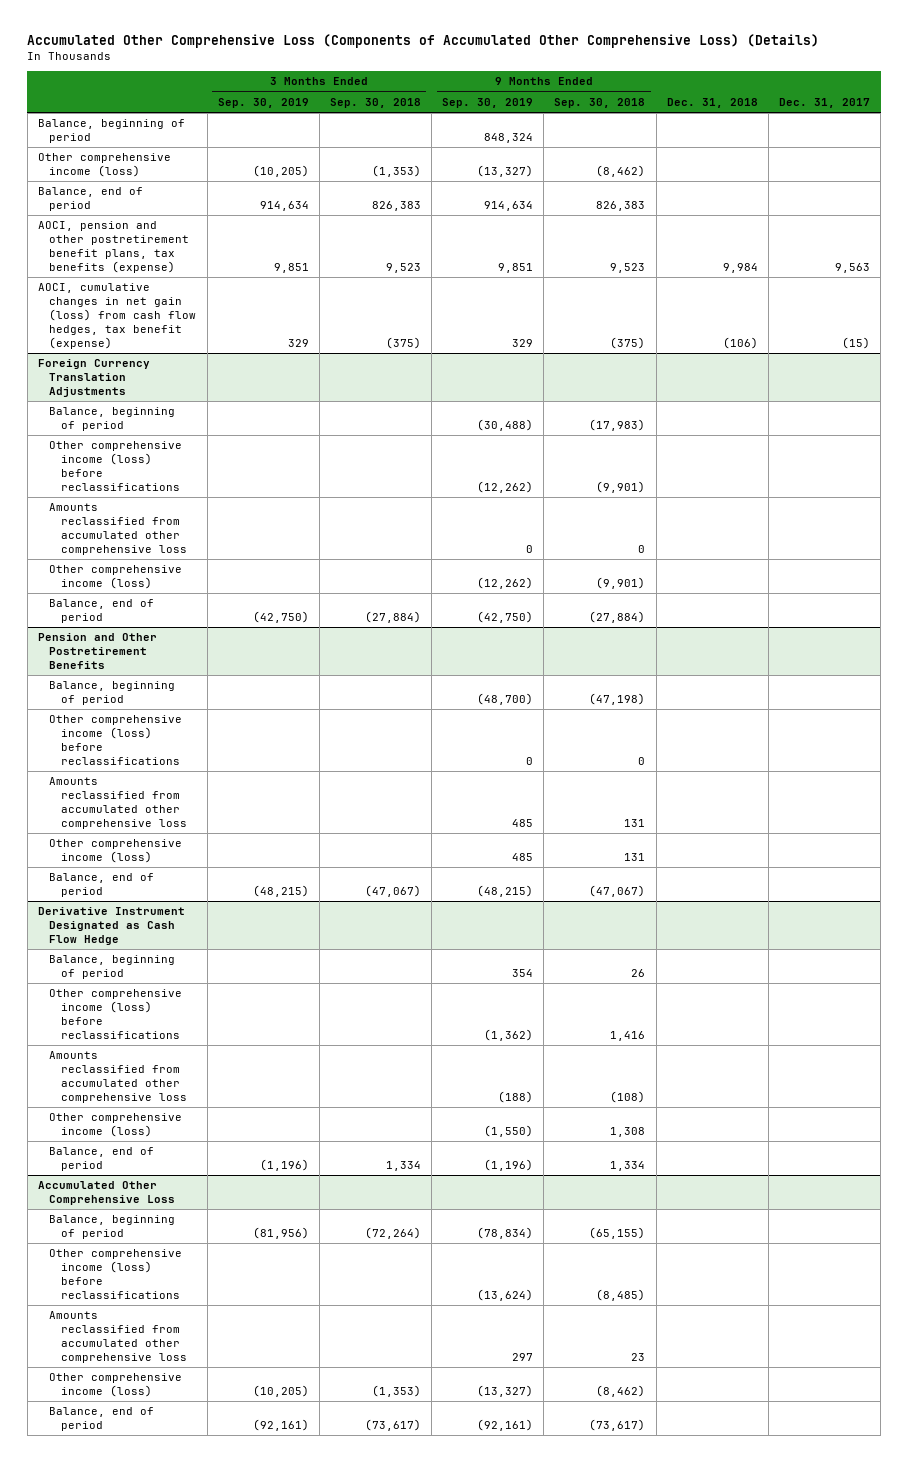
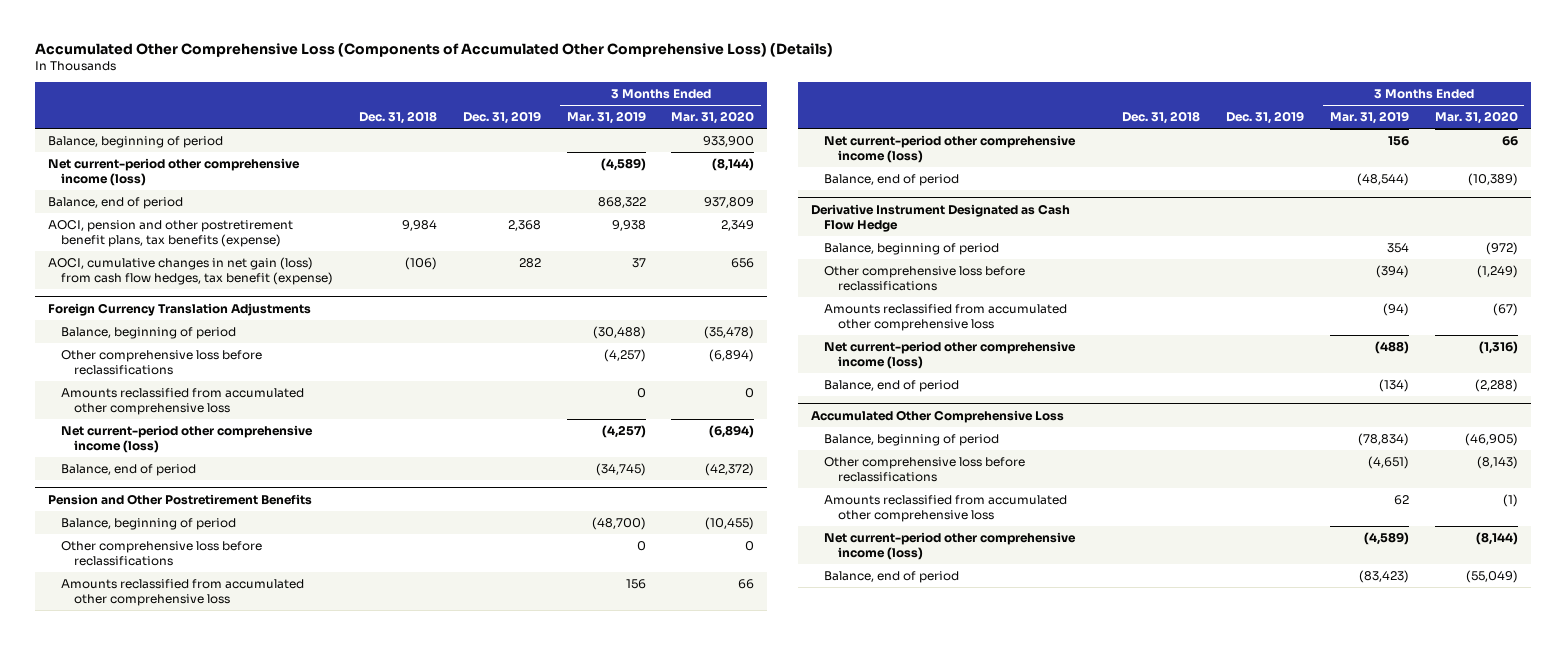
- | 3 Months Ended Sep. 30, 2019 | 3 Months Ended Sep. 30, 2018 | 9 Months Ended Sep. 30, 2019 | 9 Months Ended Sep. 30, 2018 | Dec. 31, 2018 | Dec. 31, 2017
+ | Dec. 31, 2018 | Dec. 31, 2019 | 3 Months Ended Mar. 31, 2019 | 3 Months Ended Mar. 31, 2020
- Other comprehensive income (loss) | (10,205) | (1,353) | (13,327) | (8,462) | |
+ Net current-period other comprehensive income (loss) | | | (4,589) | (8,144)
@ Foreign Currency Translation Adjustments
- Other comprehensive income (loss) before reclassifications | | | (12,262) | (9,901) | |
+ Other comprehensive loss before reclassifications | | | (4,257) | (6,894)
- Other comprehensive income (loss) | | | (12,262) | (9,901) | |
+ Net current-period other comprehensive income (loss) | | | (4,257) | (6,894)
@ Pension and Other Postretirement Benefits
- Other comprehensive income (loss) before reclassifications | | | 0 | 0 | |
+ Other comprehensive loss before reclassifications | | | 0 | 0
- Other comprehensive income (loss) | | | 485 | 131 | |
+ Net current-period other comprehensive income (loss) | | | 156 | 66
@ Derivative Instrument Designated as Cash Flow Hedge
- Other comprehensive income (loss) before reclassifications | | | (1,362) | 1,416 | |
+ Other comprehensive loss before reclassifications | | | (394) | (1,249)
- Other comprehensive income (loss) | | | (1,550) | 1,308 | |
+ Net current-period other comprehensive income (loss) | | | (488) | (1,316)
@ Accumulated Other Comprehensive Loss
- Other comprehensive income (loss) before reclassifications | | | (13,624) | (8,485) | |
+ Other comprehensive loss before reclassifications | | | (4,651) | (8,143)
- Other comprehensive income (loss) | (10,205) | (1,353) | (13,327) | (8,462) | |
+ Net current-period other comprehensive income (loss) | | | (4,589) | (8,144)

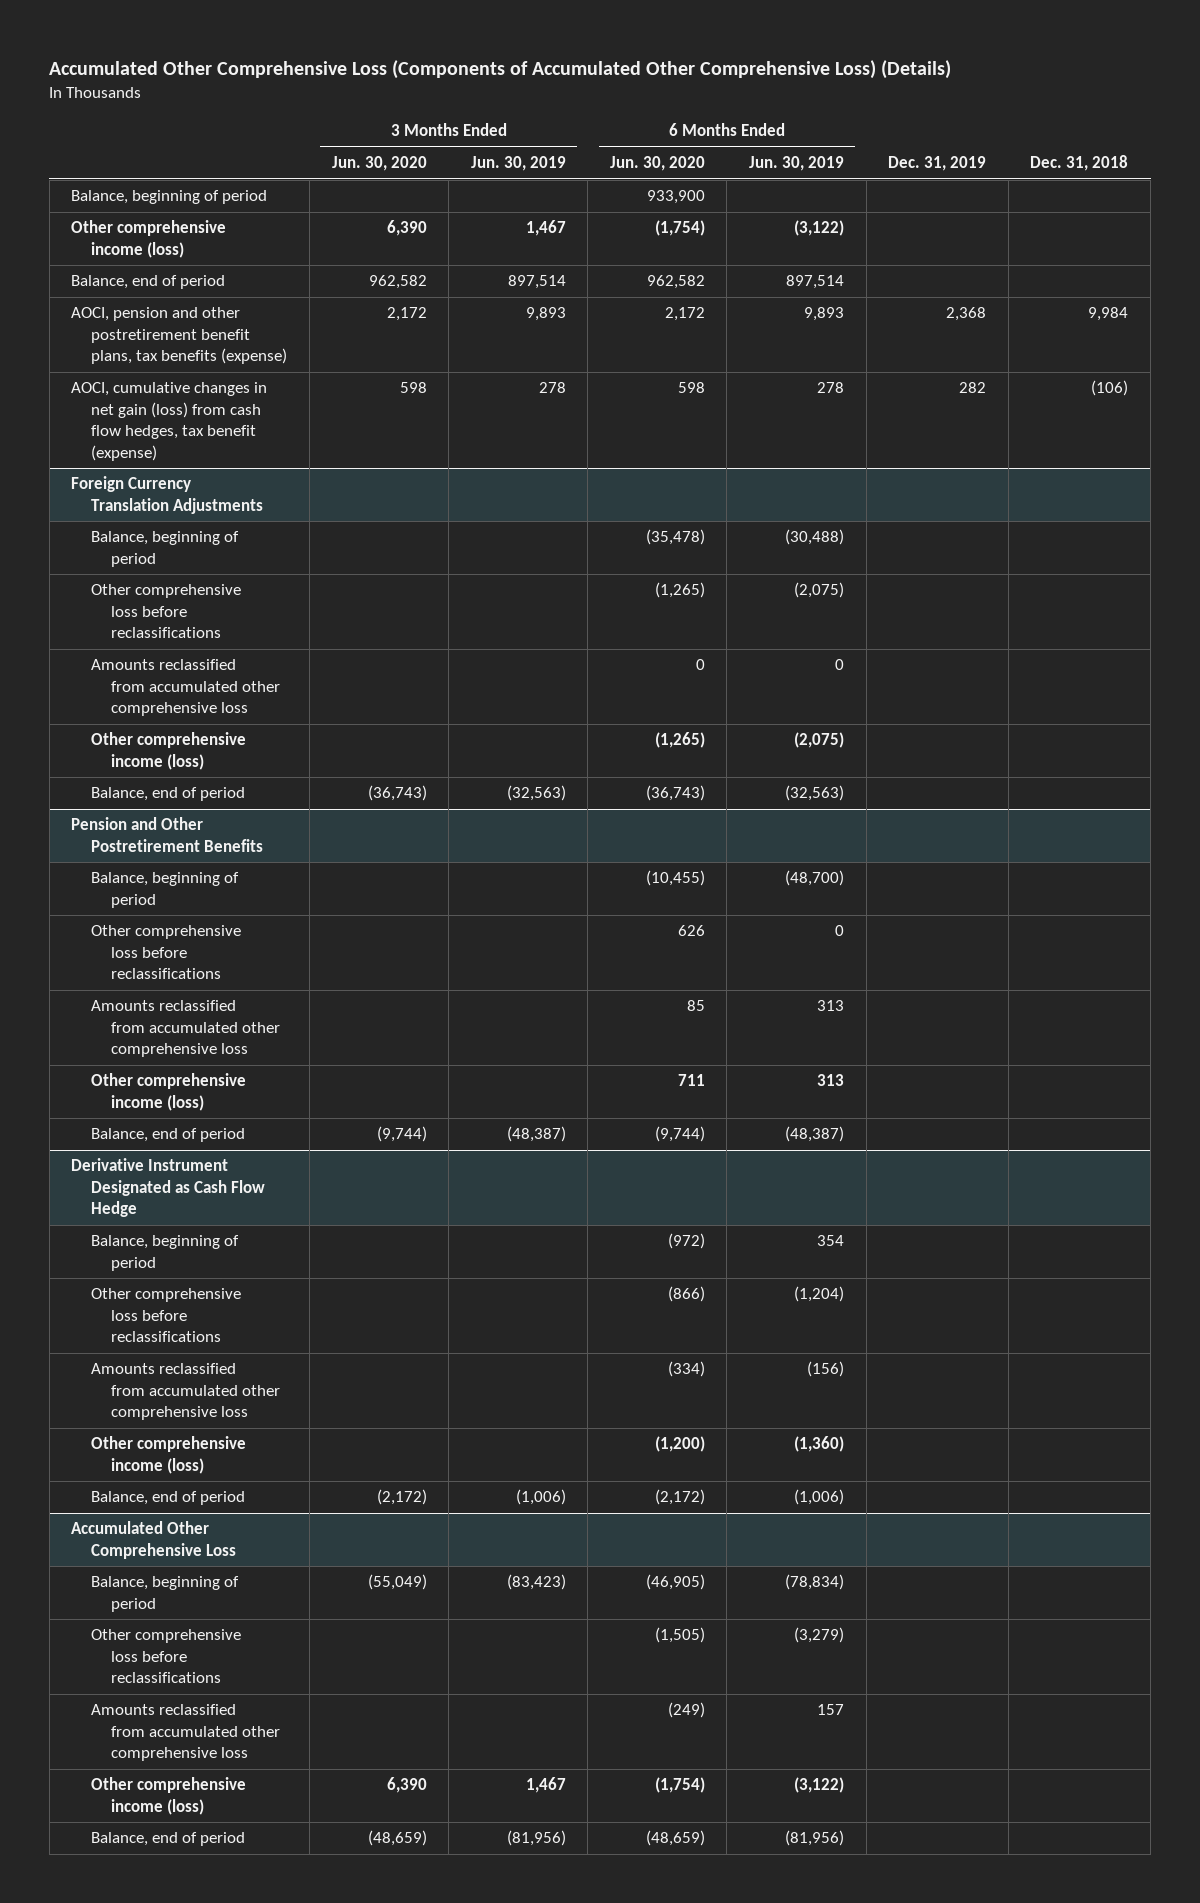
- | Dec. 31, 2018 | Dec. 31, 2019 | 3 Months Ended Mar. 31, 2019 | 3 Months Ended Mar. 31, 2020
+ | 3 Months Ended Jun. 30, 2020 | 3 Months Ended Jun. 30, 2019 | 6 Months Ended Jun. 30, 2020 | 6 Months Ended Jun. 30, 2019 | Dec. 31, 2019 | Dec. 31, 2018
- Net current-period other comprehensive income (loss) | | | (4,589) | (8,144)
+ Other comprehensive income (loss) | 6,390 | 1,467 | (1,754) | (3,122) | |
@ Foreign Currency Translation Adjustments
- Net current-period other comprehensive income (loss) | | | (4,257) | (6,894)
+ Other comprehensive income (loss) | | | (1,265) | (2,075) | |
@ Pension and Other Postretirement Benefits
- Net current-period other comprehensive income (loss) | | | 156 | 66
+ Other comprehensive income (loss) | | | 711 | 313 | |
@ Derivative Instrument Designated as Cash Flow Hedge
- Net current-period other comprehensive income (loss) | | | (488) | (1,316)
+ Other comprehensive income (loss) | | | (1,200) | (1,360) | |
@ Accumulated Other Comprehensive Loss
- Net current-period other comprehensive income (loss) | | | (4,589) | (8,144)
+ Other comprehensive income (loss) | 6,390 | 1,467 | (1,754) | (3,122) | |

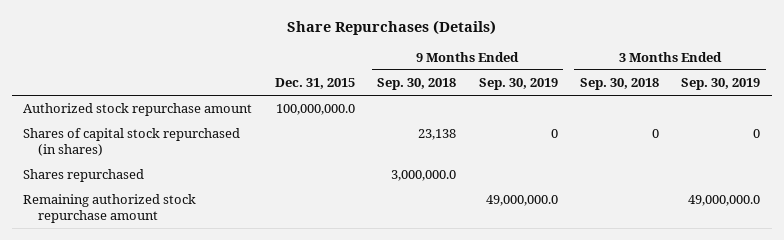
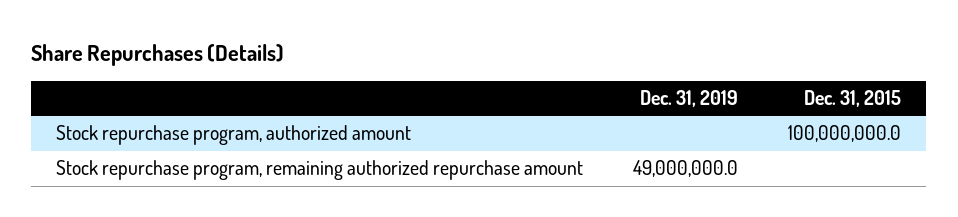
- | Dec. 31, 2015 | 9 Months Ended Sep. 30, 2018 | 9 Months Ended Sep. 30, 2019 | 3 Months Ended Sep. 30, 2018 | 3 Months Ended Sep. 30, 2019
+ | Dec. 31, 2019 | Dec. 31, 2015
- Authorized stock repurchase amount | 100,000,000.0 | | | |
- Shares of capital stock repurchased (in shares) | | 23,138 | 0 | 0 | 0
- Shares repurchased | | 3,000,000.0 | | |
- Remaining authorized stock repurchase amount | | | 49,000,000.0 | | 49,000,000.0
+ Stock repurchase program, authorized amount | | 100,000,000.0
+ Stock repurchase program, remaining authorized repurchase amount | 49,000,000.0 |

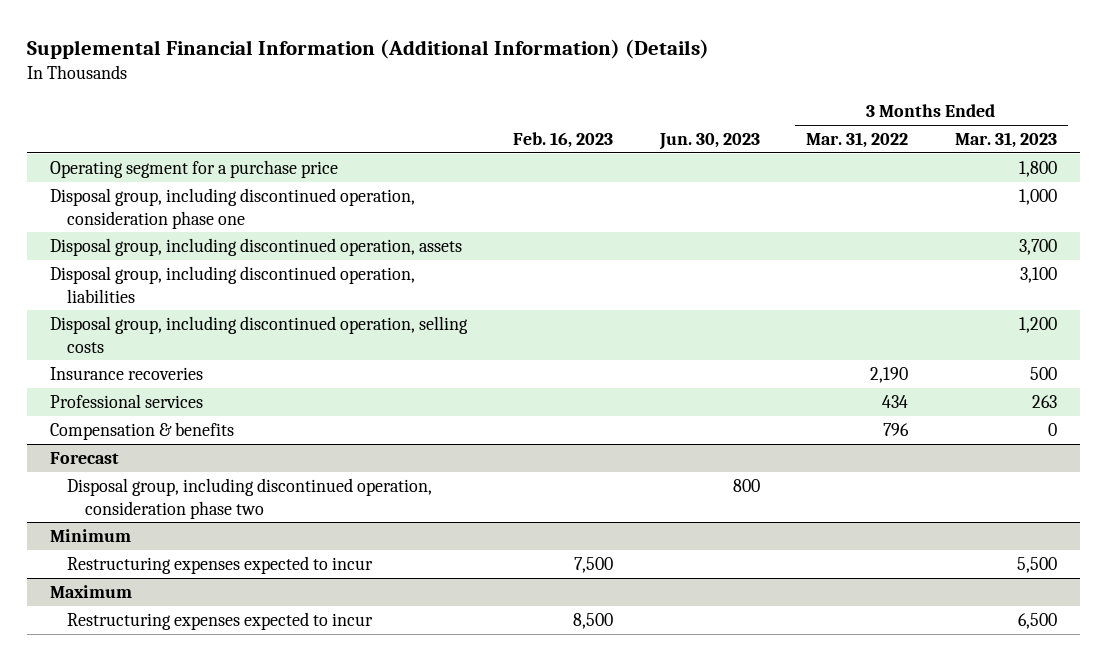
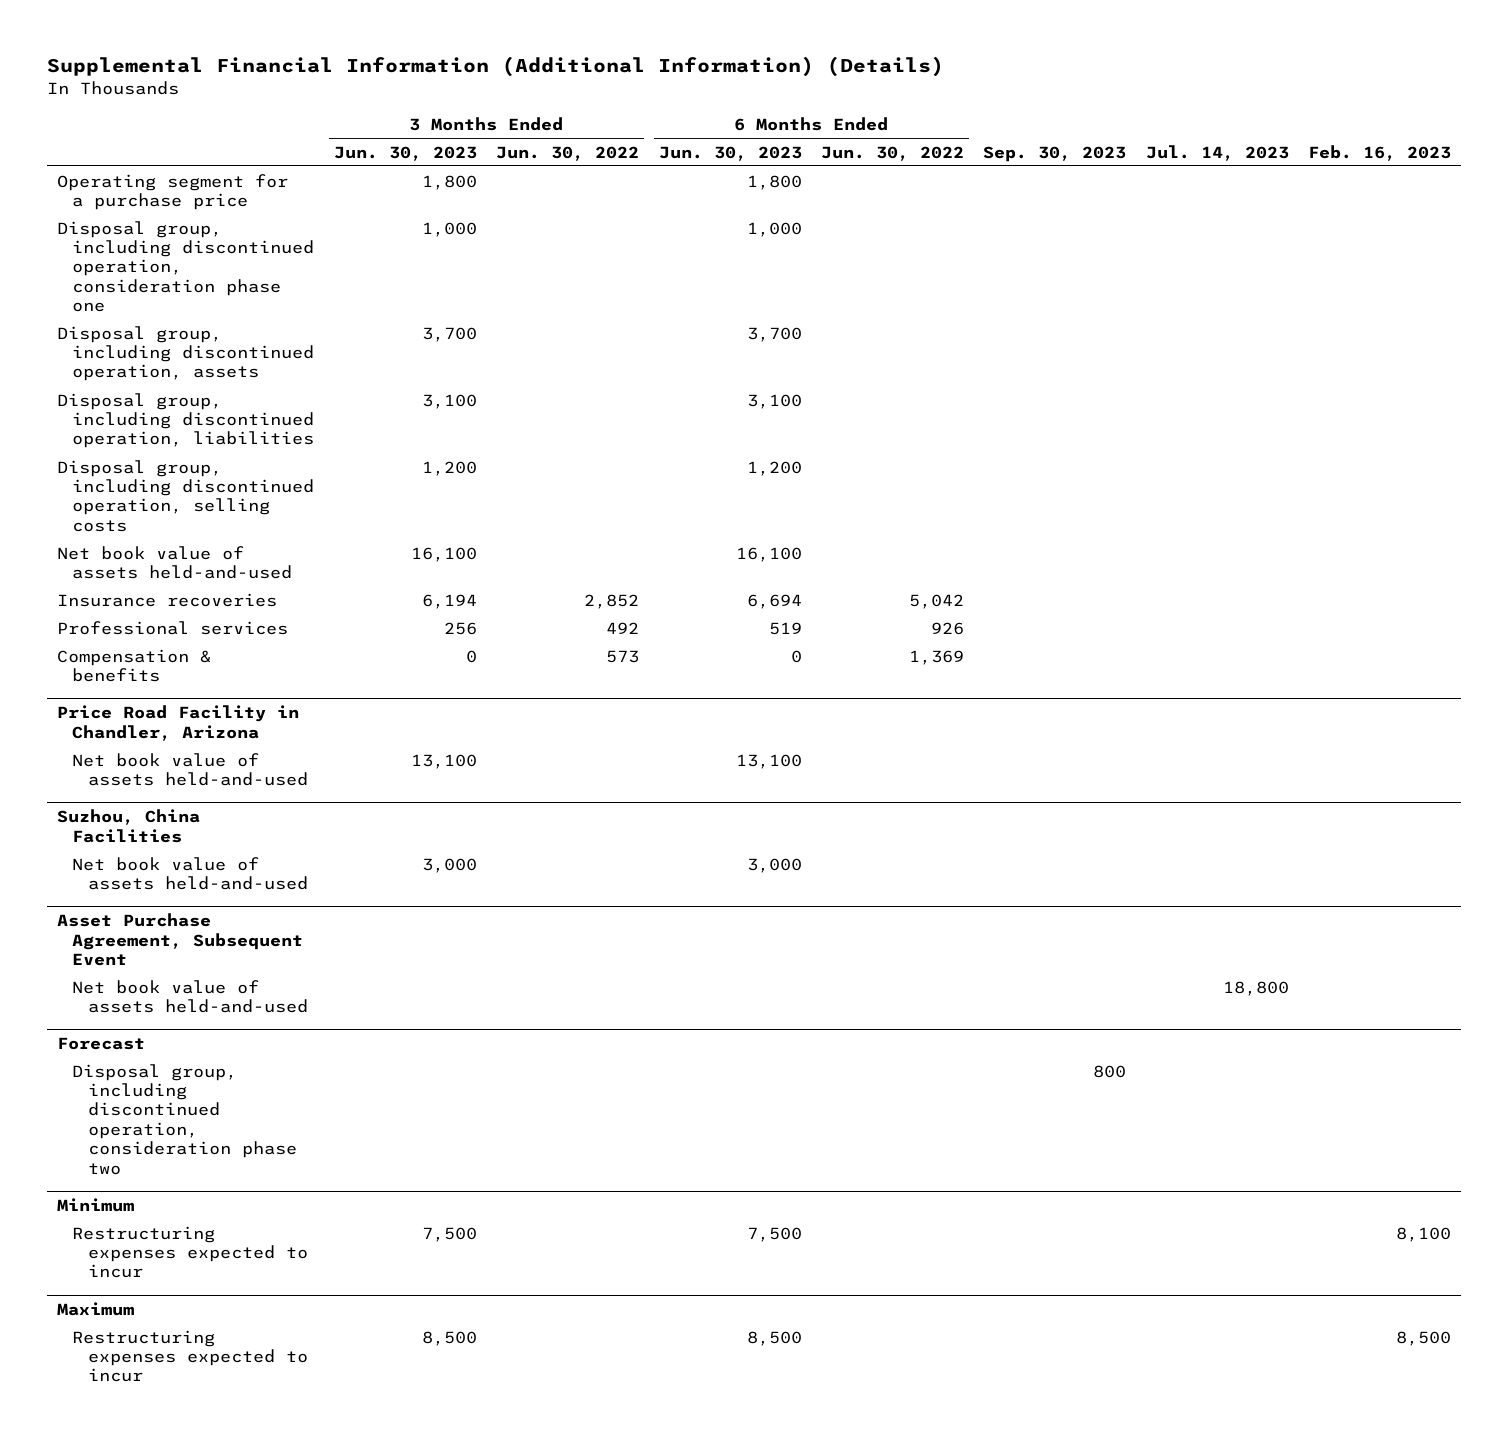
- | Feb. 16, 2023 | Jun. 30, 2023 | 3 Months Ended Mar. 31, 2022 | 3 Months Ended Mar. 31, 2023
+ | 3 Months Ended Jun. 30, 2023 | 3 Months Ended Jun. 30, 2022 | 6 Months Ended Jun. 30, 2023 | 6 Months Ended Jun. 30, 2022 | Sep. 30, 2023 | Jul. 14, 2023 | Feb. 16, 2023
+ Net book value of assets held-and-used | 16,100 | | 16,100 | | | |
+ Price Road Facility in Chandler, Arizona
+ Net book value of assets held-and-used | 13,100 | | 13,100 | | | |
+ Suzhou, China Facilities
+ Net book value of assets held-and-used | 3,000 | | 3,000 | | | |
+ Asset Purchase Agreement, Subsequent Event
+ Net book value of assets held-and-used | | | | | | 18,800 |
@ Minimum
- Restructuring expenses expected to incur | 7,500 | | | 5,500
+ Restructuring expenses expected to incur | 7,500 | | 7,500 | | | | 8,100

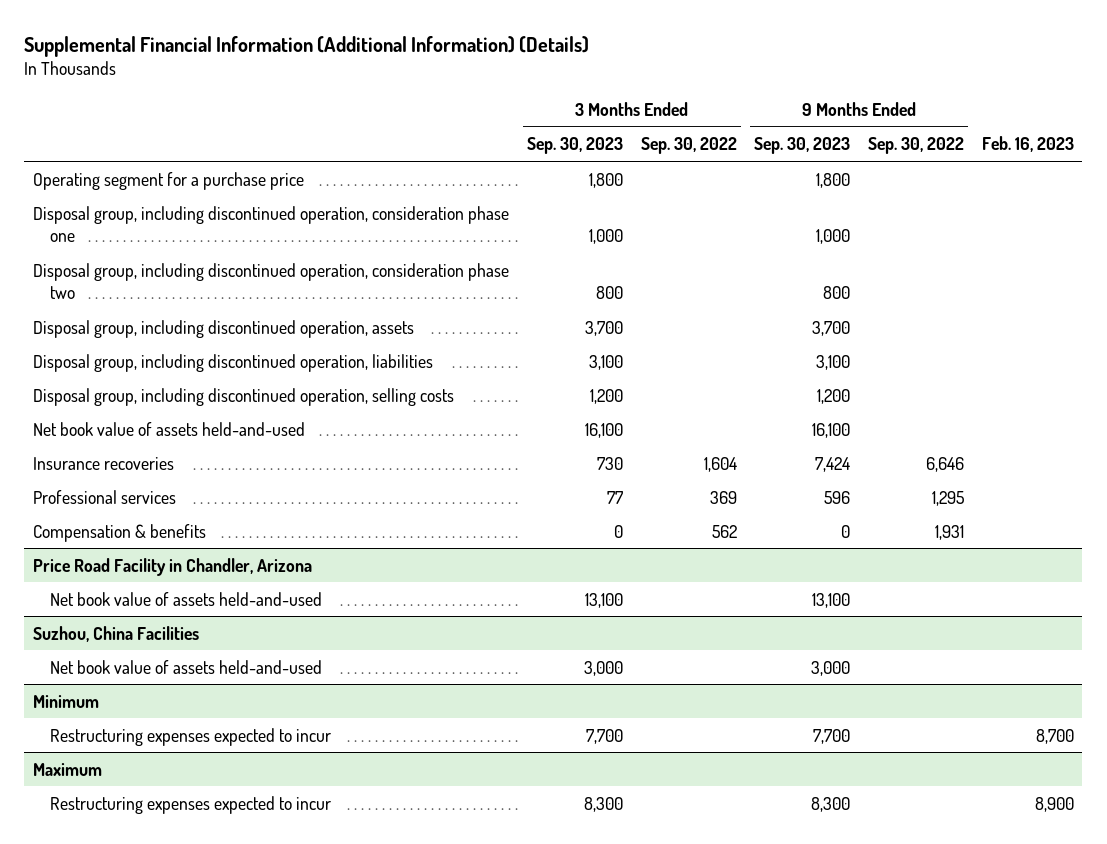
- | 3 Months Ended Jun. 30, 2023 | 3 Months Ended Jun. 30, 2022 | 6 Months Ended Jun. 30, 2023 | 6 Months Ended Jun. 30, 2022 | Sep. 30, 2023 | Jul. 14, 2023 | Feb. 16, 2023
+ | 3 Months Ended Sep. 30, 2023 | 3 Months Ended Sep. 30, 2022 | 9 Months Ended Sep. 30, 2023 | 9 Months Ended Sep. 30, 2022 | Feb. 16, 2023
+ Disposal group, including discontinued operation, consideration phase two | 800 | | 800 | |
- Asset Purchase Agreement, Subsequent Event
- Net book value of assets held-and-used | | | | | | 18,800 |
- Forecast
- Disposal group, including discontinued operation, consideration phase two | | | | | 800 | |
@ Minimum
- Restructuring expenses expected to incur | 7,500 | | 7,500 | | | | 8,100
+ Restructuring expenses expected to incur | 7,700 | | 7,700 | | 8,700
@ Maximum
- Restructuring expenses expected to incur | 8,500 | | 8,500 | | | | 8,500
+ Restructuring expenses expected to incur | 8,300 | | 8,300 | | 8,900

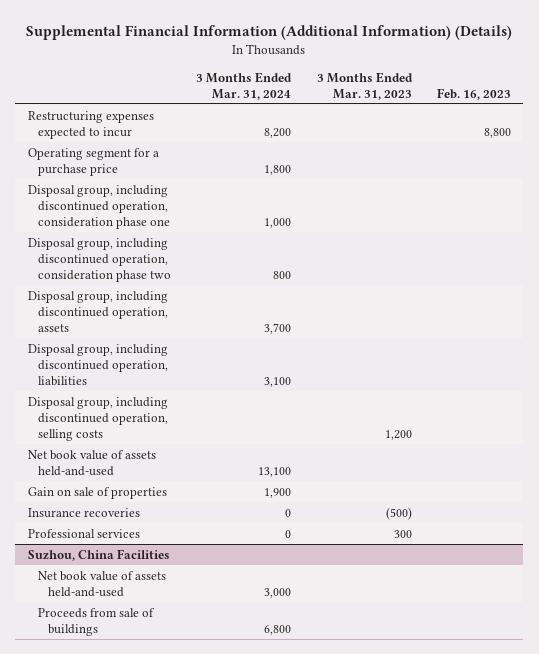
- | 3 Months Ended Sep. 30, 2023 | 3 Months Ended Sep. 30, 2022 | 9 Months Ended Sep. 30, 2023 | 9 Months Ended Sep. 30, 2022 | Feb. 16, 2023
+ | 3 Months Ended Mar. 31, 2024 | 3 Months Ended Mar. 31, 2023 | Feb. 16, 2023
+ Restructuring expenses expected to incur | 8,200 | | 8,800
+ Gain on sale of properties | 1,900 | |
- Compensation & benefits | 0 | 562 | 0 | 1,931 |
- Price Road Facility in Chandler, Arizona
- Net book value of assets held-and-used | 13,100 | | 13,100 | |
- Minimum
- Restructuring expenses expected to incur | 7,700 | | 7,700 | | 8,700
- Maximum
- Restructuring expenses expected to incur | 8,300 | | 8,300 | | 8,900
@ Suzhou, China Facilities
+ Proceeds from sale of buildings | 6,800 | |

